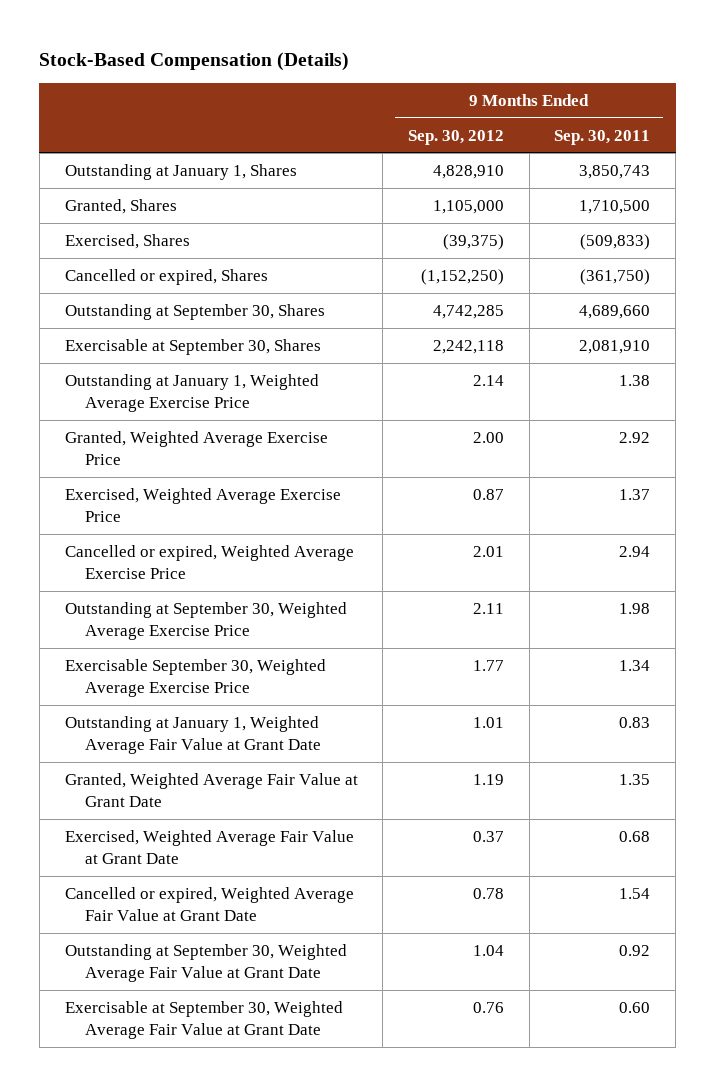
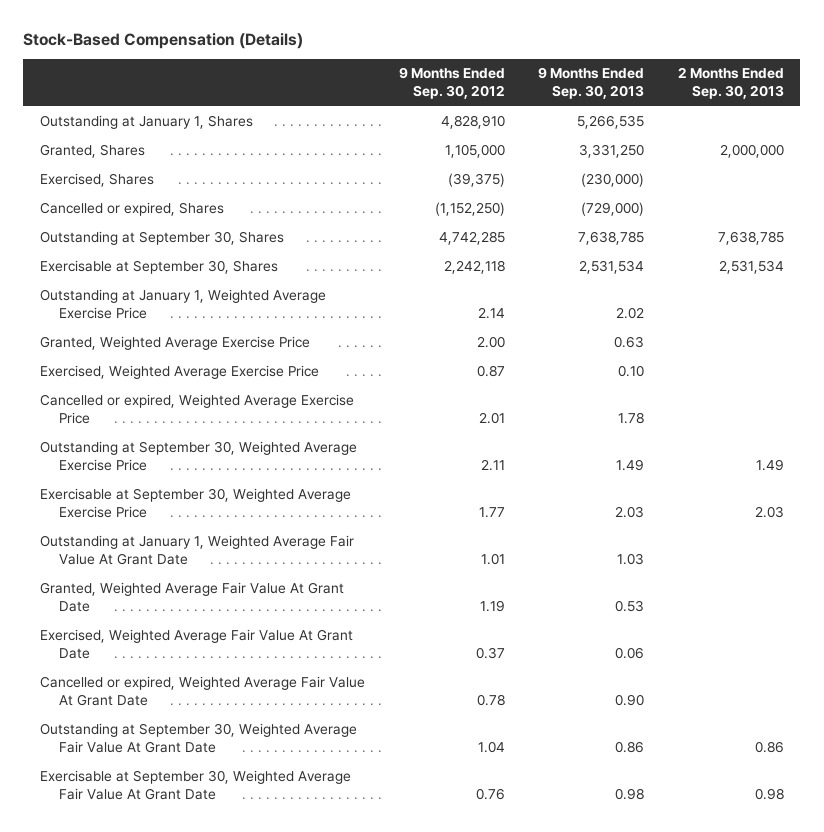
- | 9 Months Ended Sep. 30, 2012 | 9 Months Ended Sep. 30, 2011
+ | 9 Months Ended Sep. 30, 2012 | 9 Months Ended Sep. 30, 2013 | 2 Months Ended Sep. 30, 2013
- Exercisable September 30, Weighted Average Exercise Price | 1.77 | 1.34
- Outstanding at January 1, Weighted Average Fair Value at Grant Date | 1.01 | 0.83
- Granted, Weighted Average Fair Value at Grant Date | 1.19 | 1.35
- Exercised, Weighted Average Fair Value at Grant Date | 0.37 | 0.68
- Cancelled or expired, Weighted Average Fair Value at Grant Date | 0.78 | 1.54
- Outstanding at September 30, Weighted Average Fair Value at Grant Date | 1.04 | 0.92
- Exercisable at September 30, Weighted Average Fair Value at Grant Date | 0.76 | 0.60
+ Exercisable at September 30, Weighted Average Exercise Price | 1.77 | 2.03 | 2.03
+ Outstanding at January 1, Weighted Average Fair Value At Grant Date | 1.01 | 1.03 |
+ Granted, Weighted Average Fair Value At Grant Date | 1.19 | 0.53 |
+ Exercised, Weighted Average Fair Value At Grant Date | 0.37 | 0.06 |
+ Cancelled or expired, Weighted Average Fair Value At Grant Date | 0.78 | 0.90 |
+ Outstanding at September 30, Weighted Average Fair Value At Grant Date | 1.04 | 0.86 | 0.86
+ Exercisable at September 30, Weighted Average Fair Value At Grant Date | 0.76 | 0.98 | 0.98

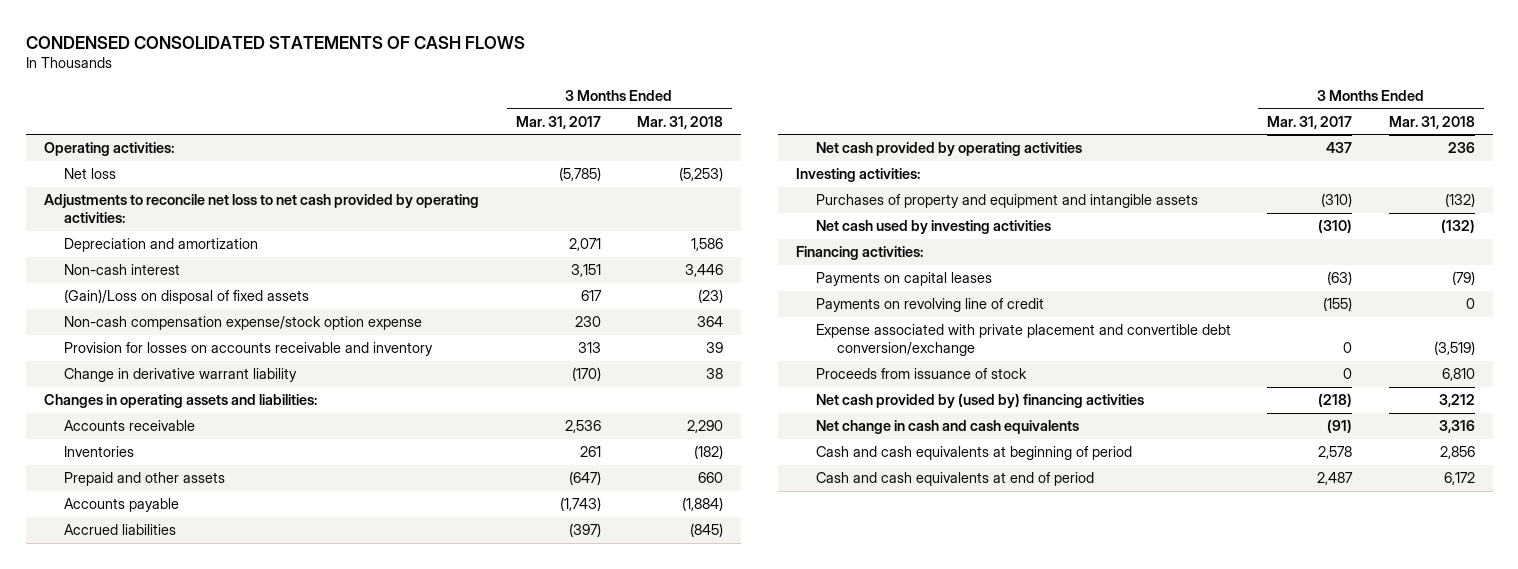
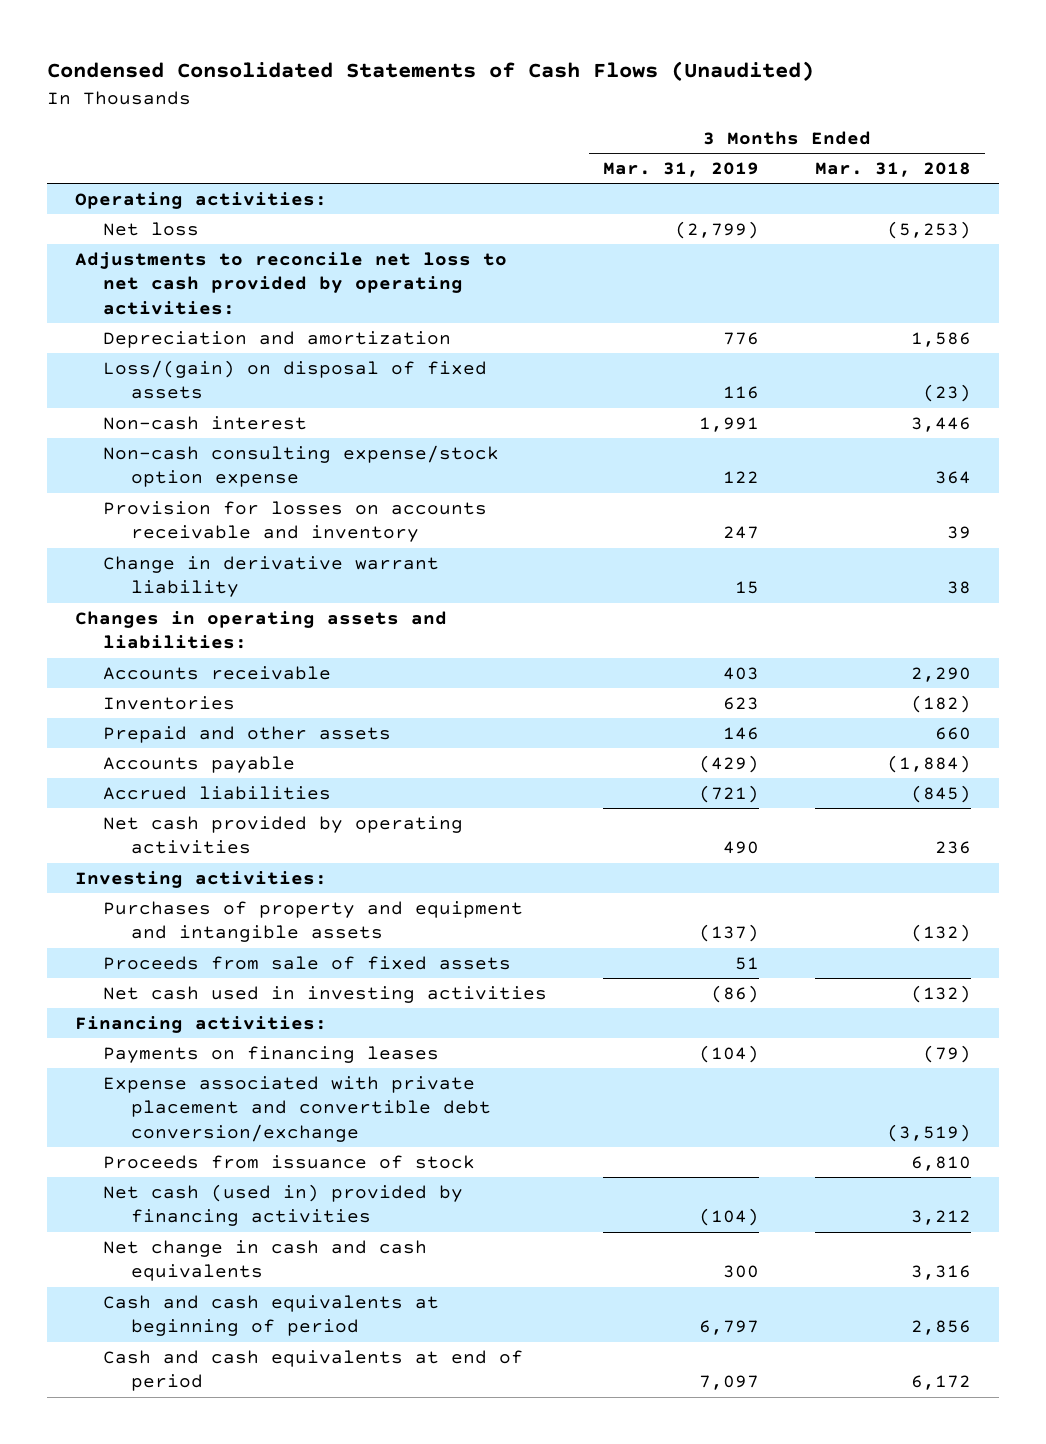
- CONDENSED CONSOLIDATED STATEMENTS OF CASH FLOWS
+ Condensed Consolidated Statements of Cash Flows (Unaudited)
- | 3 Months Ended Mar. 31, 2017 | 3 Months Ended Mar. 31, 2018
+ | 3 Months Ended Mar. 31, 2019 | 3 Months Ended Mar. 31, 2018
+ Loss/(gain) on disposal of fixed assets | 116 | (23)
- (Gain)/Loss on disposal of fixed assets | 617 | (23)
- Non-cash compensation expense/stock option expense | 230 | 364
+ Non-cash consulting expense/stock option expense | 122 | 364
- Net cash used by investing activities | (310) | (132)
+ Proceeds from sale of fixed assets | 51 |
+ Net cash used in investing activities | (86) | (132)
- Payments on capital leases | (63) | (79)
- Payments on revolving line of credit | (155) | 0
+ Payments on financing leases | (104) | (79)
- Net cash provided by (used by) financing activities | (218) | 3,212
+ Net cash (used in) provided by financing activities | (104) | 3,212

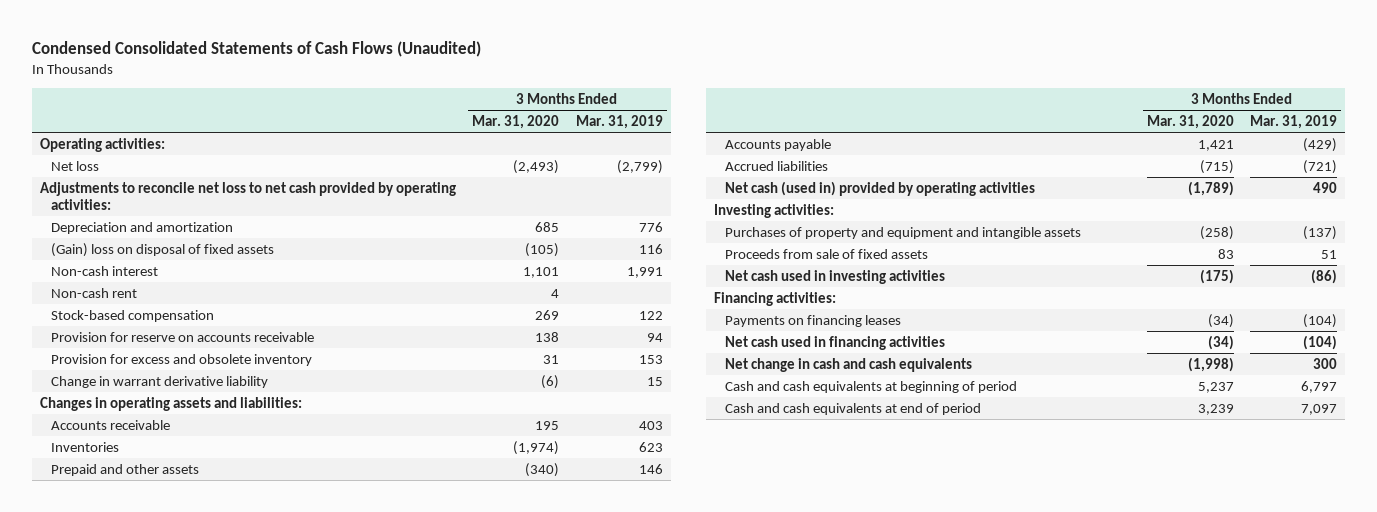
- | 3 Months Ended Mar. 31, 2019 | 3 Months Ended Mar. 31, 2018
+ | 3 Months Ended Mar. 31, 2020 | 3 Months Ended Mar. 31, 2019
- Loss/(gain) on disposal of fixed assets | 116 | (23)
+ (Gain) loss on disposal of fixed assets | (105) | 116
- Non-cash consulting expense/stock option expense | 122 | 364
- Provision for losses on accounts receivable and inventory | 247 | 39
- Change in derivative warrant liability | 15 | 38
+ Non-cash rent | 4 |
+ Stock-based compensation | 269 | 122
+ Provision for reserve on accounts receivable | 138 | 94
+ Provision for excess and obsolete inventory | 31 | 153
+ Change in warrant derivative liability | (6) | 15
- Net cash provided by operating activities | 490 | 236
+ Net cash (used in) provided by operating activities | (1,789) | 490
- Expense associated with private placement and convertible debt conversion/exchange | | (3,519)
- Proceeds from issuance of stock | | 6,810
- Net cash (used in) provided by financing activities | (104) | 3,212
+ Net cash used in financing activities | (34) | (104)

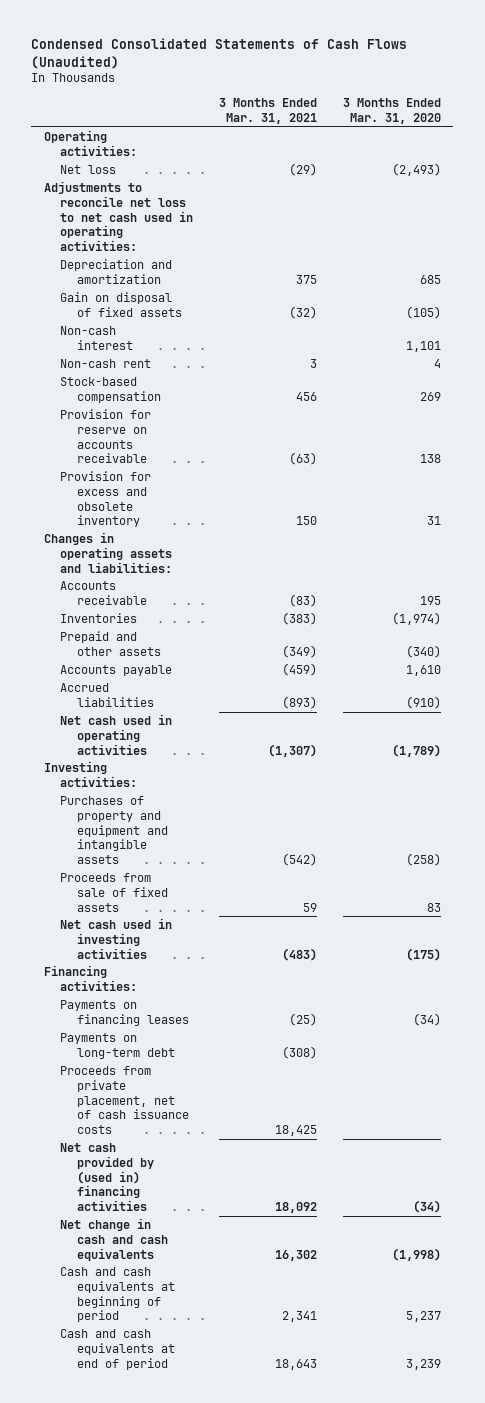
- | 3 Months Ended Mar. 31, 2020 | 3 Months Ended Mar. 31, 2019
+ | 3 Months Ended Mar. 31, 2021 | 3 Months Ended Mar. 31, 2020
- Adjustments to reconcile net loss to net cash provided by operating activities:
+ Adjustments to reconcile net loss to net cash used in operating activities:
- (Gain) loss on disposal of fixed assets | (105) | 116
+ Gain on disposal of fixed assets | (32) | (105)
- Change in warrant derivative liability | (6) | 15
- Accounts payable | 1,421 | (429)
- Accrued liabilities | (715) | (721)
- Net cash (used in) provided by operating activities | (1,789) | 490
+ Accounts payable | (459) | 1,610
+ Accrued liabilities | (893) | (910)
+ Net cash used in operating activities | (1,307) | (1,789)
- Net cash used in financing activities | (34) | (104)
+ Payments on long-term debt | (308) |
+ Proceeds from private placement, net of cash issuance costs | 18,425 |
+ Net cash provided by (used in) financing activities | 18,092 | (34)

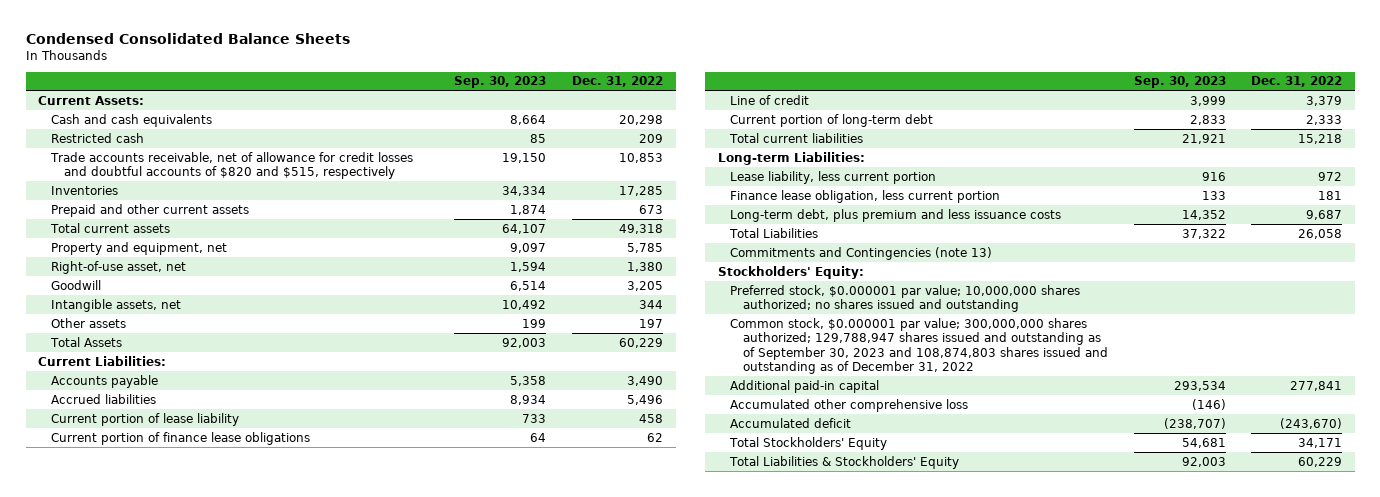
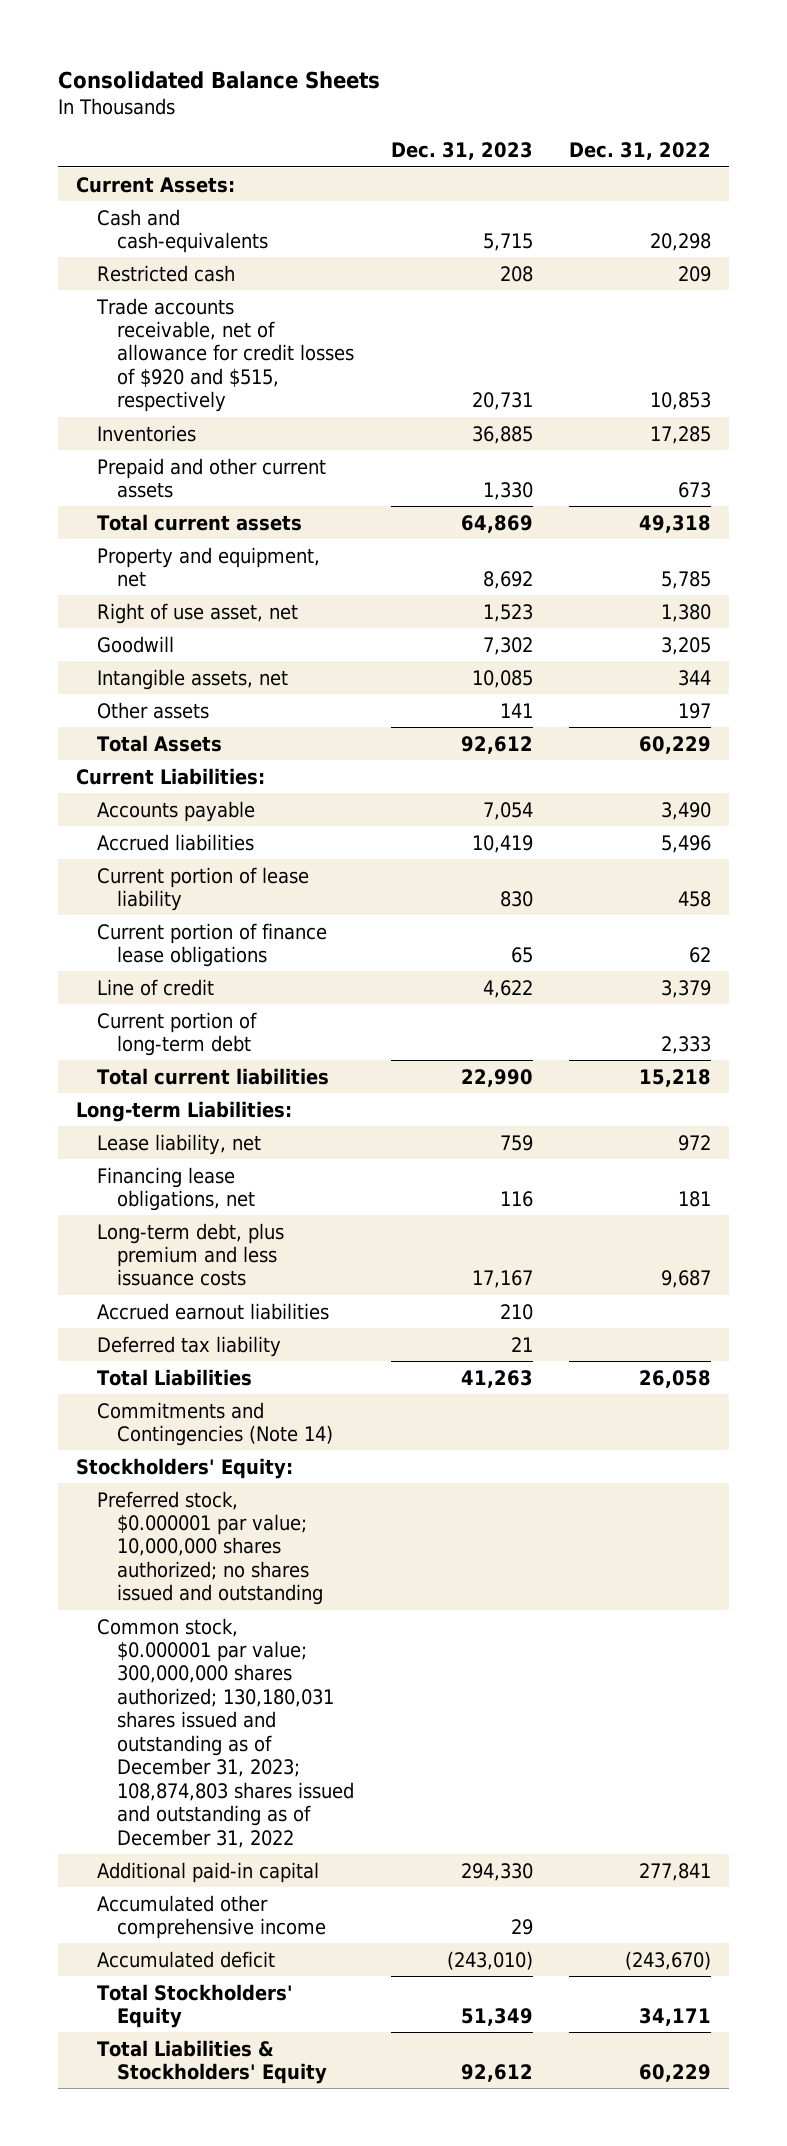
- Condensed Consolidated Balance Sheets
+ Consolidated Balance Sheets
- | Sep. 30, 2023 | Dec. 31, 2022
+ | Dec. 31, 2023 | Dec. 31, 2022
- Cash and cash equivalents | 8,664 | 20,298
+ Cash and cash-equivalents | 5,715 | 20,298
- Trade accounts receivable, net of allowance for credit losses and doubtful accounts of $820 and $515, respectively | 19,150 | 10,853
+ Trade accounts receivable, net of allowance for credit losses of $920 and $515, respectively | 20,731 | 10,853
- Right-of-use asset, net | 1,594 | 1,380
+ Right of use asset, net | 1,523 | 1,380
- Lease liability, less current portion | 916 | 972
- Finance lease obligation, less current portion | 133 | 181
+ Lease liability, net | 759 | 972
+ Financing lease obligations, net | 116 | 181
+ Accrued earnout liabilities | 210 |
+ Deferred tax liability | 21 |
- Commitments and Contingencies (note 13)
+ Commitments and Contingencies (Note 14)
- Common stock, $0.000001 par value; 300,000,000 shares authorized; 129,788,947 shares issued and outstanding as of September 30, 2023 and 108,874,803 shares issued and outstanding as of December 31, 2022
+ Common stock, $0.000001 par value; 300,000,000 shares authorized; 130,180,031 shares issued and outstanding as of December 31, 2023; 108,874,803 shares issued and outstanding as of December 31, 2022
- Accumulated other comprehensive loss | (146) |
+ Accumulated other comprehensive income | 29 |

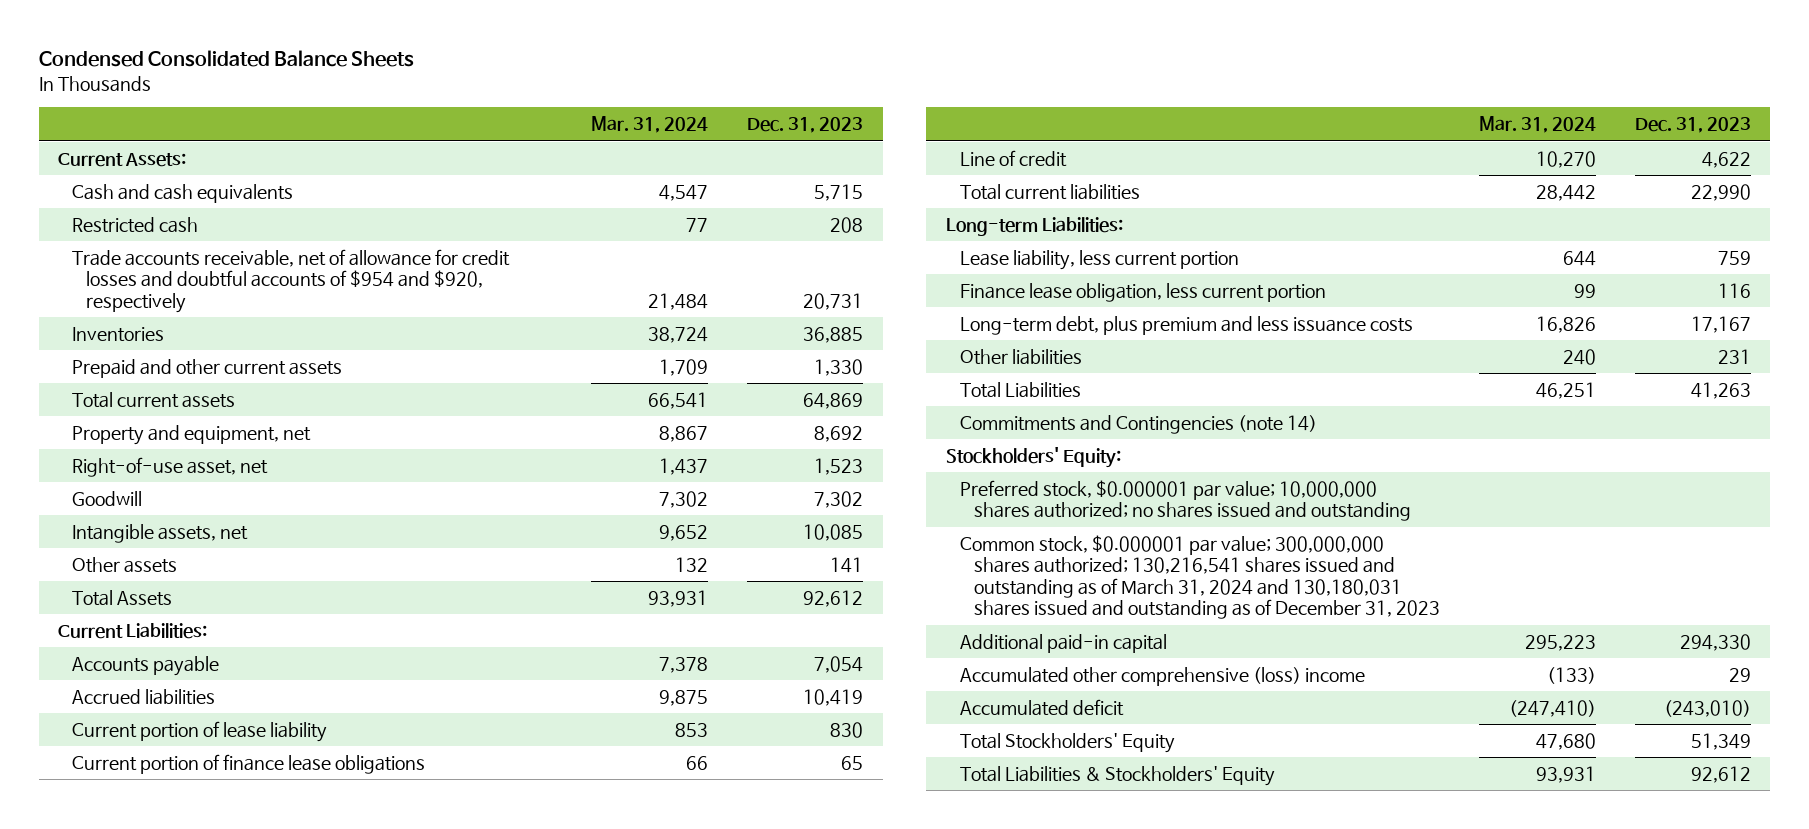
- Consolidated Balance Sheets
+ Condensed Consolidated Balance Sheets
- | Dec. 31, 2023 | Dec. 31, 2022
+ | Mar. 31, 2024 | Dec. 31, 2023
- Cash and cash-equivalents | 5,715 | 20,298
+ Cash and cash equivalents | 4,547 | 5,715
- Trade accounts receivable, net of allowance for credit losses of $920 and $515, respectively | 20,731 | 10,853
+ Trade accounts receivable, net of allowance for credit losses and doubtful accounts of $954 and $920, respectively | 21,484 | 20,731
- Right of use asset, net | 1,523 | 1,380
+ Right-of-use asset, net | 1,437 | 1,523
- Current portion of long-term debt | | 2,333
- Lease liability, net | 759 | 972
- Financing lease obligations, net | 116 | 181
+ Lease liability, less current portion | 644 | 759
+ Finance lease obligation, less current portion | 99 | 116
- Accrued earnout liabilities | 210 |
- Deferred tax liability | 21 |
+ Other liabilities | 240 | 231
- Commitments and Contingencies (Note 14)
+ Commitments and Contingencies (note 14)
- Common stock, $0.000001 par value; 300,000,000 shares authorized; 130,180,031 shares issued and outstanding as of December 31, 2023; 108,874,803 shares issued and outstanding as of December 31, 2022
+ Common stock, $0.000001 par value; 300,000,000 shares authorized; 130,216,541 shares issued and outstanding as of March 31, 2024 and 130,180,031 shares issued and outstanding as of December 31, 2023
- Accumulated other comprehensive income | 29 |
+ Accumulated other comprehensive (loss) income | (133) | 29

